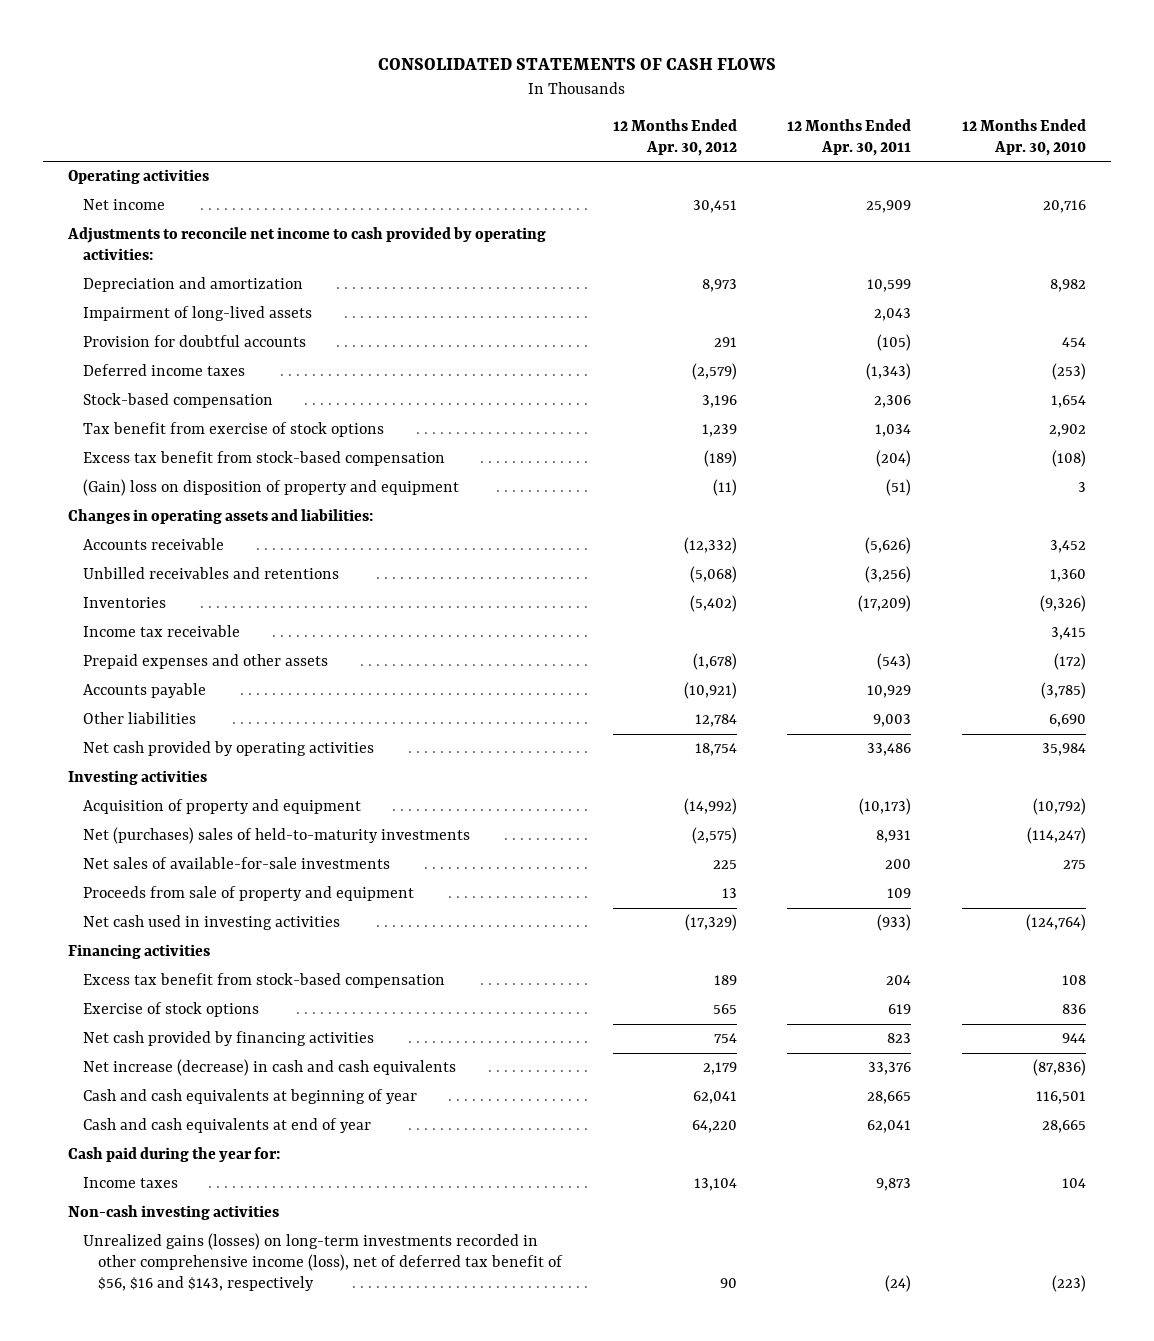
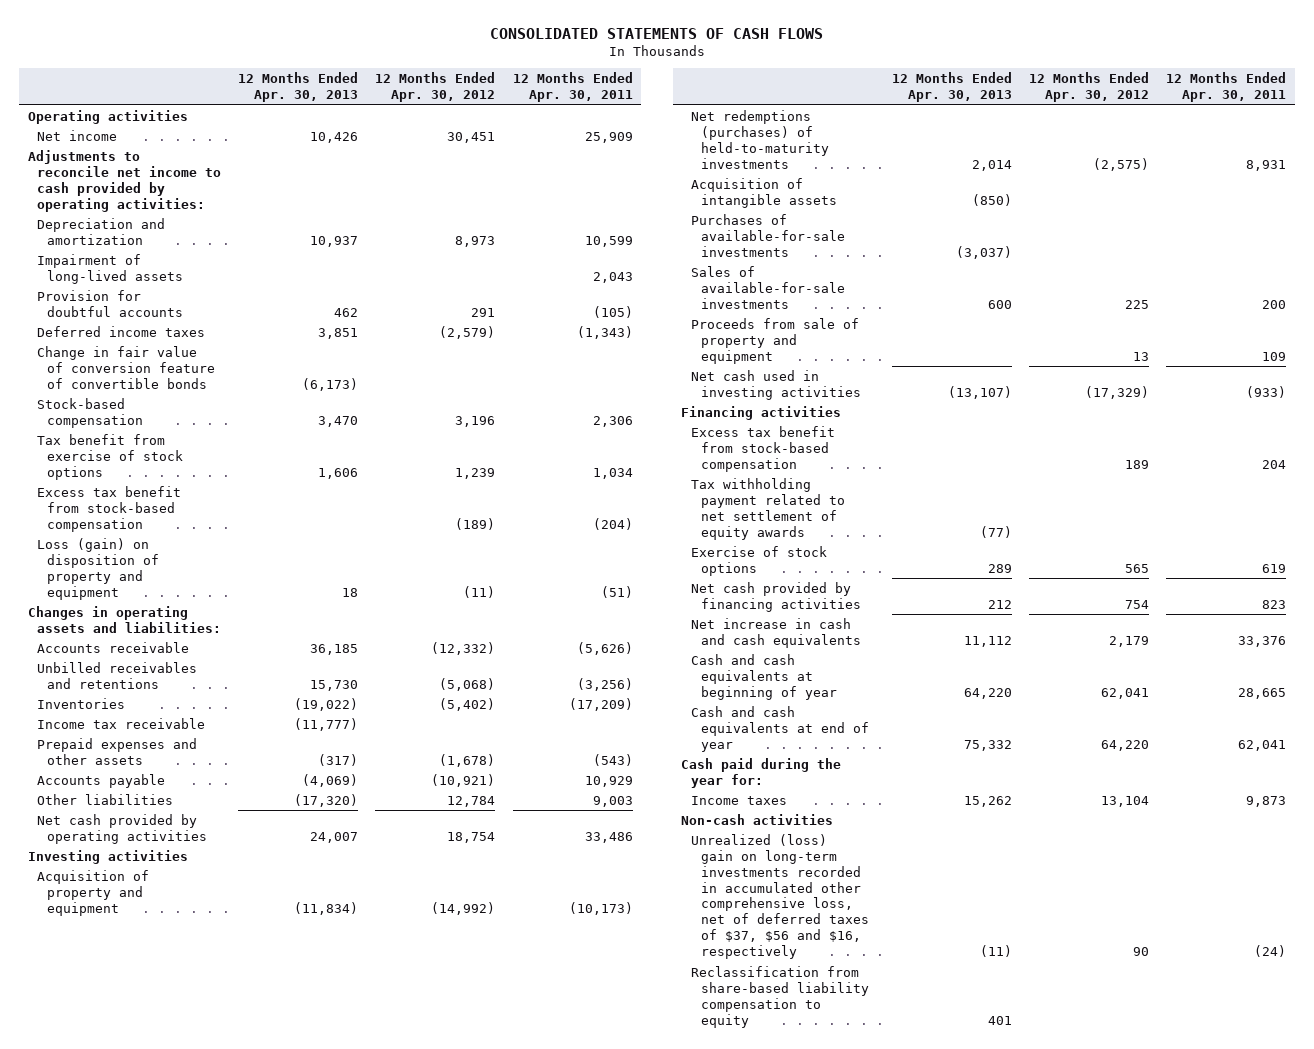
- | 12 Months Ended Apr. 30, 2012 | 12 Months Ended Apr. 30, 2011 | 12 Months Ended Apr. 30, 2010
+ | 12 Months Ended Apr. 30, 2013 | 12 Months Ended Apr. 30, 2012 | 12 Months Ended Apr. 30, 2011
+ Change in fair value of conversion feature of convertible bonds | (6,173) | |
- (Gain) loss on disposition of property and equipment | (11) | (51) | 3
+ Loss (gain) on disposition of property and equipment | 18 | (11) | (51)
- Net (purchases) sales of held-to-maturity investments | (2,575) | 8,931 | (114,247)
- Net sales of available-for-sale investments | 225 | 200 | 275
+ Net redemptions (purchases) of held-to-maturity investments | 2,014 | (2,575) | 8,931
+ Acquisition of intangible assets | (850) | |
+ Purchases of available-for-sale investments | (3,037) | |
+ Sales of available-for-sale investments | 600 | 225 | 200
+ Tax withholding payment related to net settlement of equity awards | (77) | |
- Net increase (decrease) in cash and cash equivalents | 2,179 | 33,376 | (87,836)
+ Net increase in cash and cash equivalents | 11,112 | 2,179 | 33,376
- Non-cash investing activities
- Unrealized gains (losses) on long-term investments recorded in other comprehensive income (loss), net of deferred tax benefit of $56, $16 and $143, respectively | 90 | (24) | (223)
+ Non-cash activities
+ Unrealized (loss) gain on long-term investments recorded in accumulated other comprehensive loss, net of deferred taxes of $37, $56 and $16, respectively | (11) | 90 | (24)
+ Reclassification from share-based liability compensation to equity | 401 | |

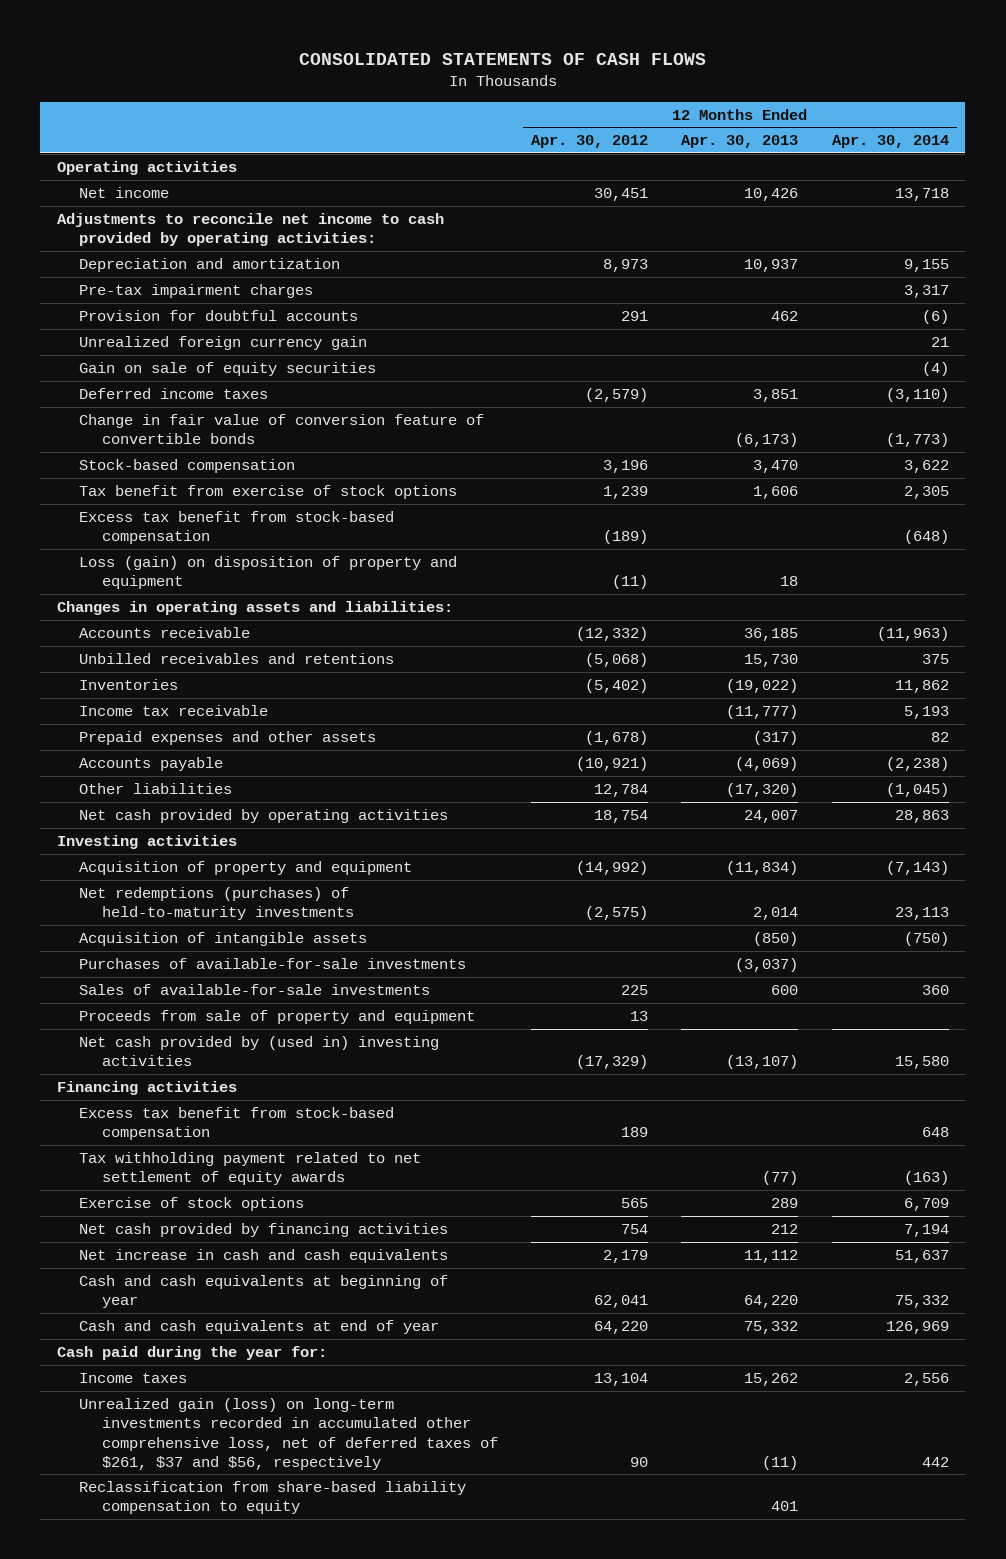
- | 12 Months Ended Apr. 30, 2013 | 12 Months Ended Apr. 30, 2012 | 12 Months Ended Apr. 30, 2011
+ | 12 Months Ended Apr. 30, 2012 | 12 Months Ended Apr. 30, 2013 | 12 Months Ended Apr. 30, 2014
- Impairment of long-lived assets | | | 2,043
+ Pre-tax impairment charges | | | 3,317
+ Unrealized foreign currency gain | | | 21
+ Gain on sale of equity securities | | | (4)
- Net cash used in investing activities | (13,107) | (17,329) | (933)
+ Net cash provided by (used in) investing activities | (17,329) | (13,107) | 15,580
- Non-cash activities
- Unrealized (loss) gain on long-term investments recorded in accumulated other comprehensive loss, net of deferred taxes of $37, $56 and $16, respectively | (11) | 90 | (24)
+ Unrealized gain (loss) on long-term investments recorded in accumulated other comprehensive loss, net of deferred taxes of $261, $37 and $56, respectively | 90 | (11) | 442

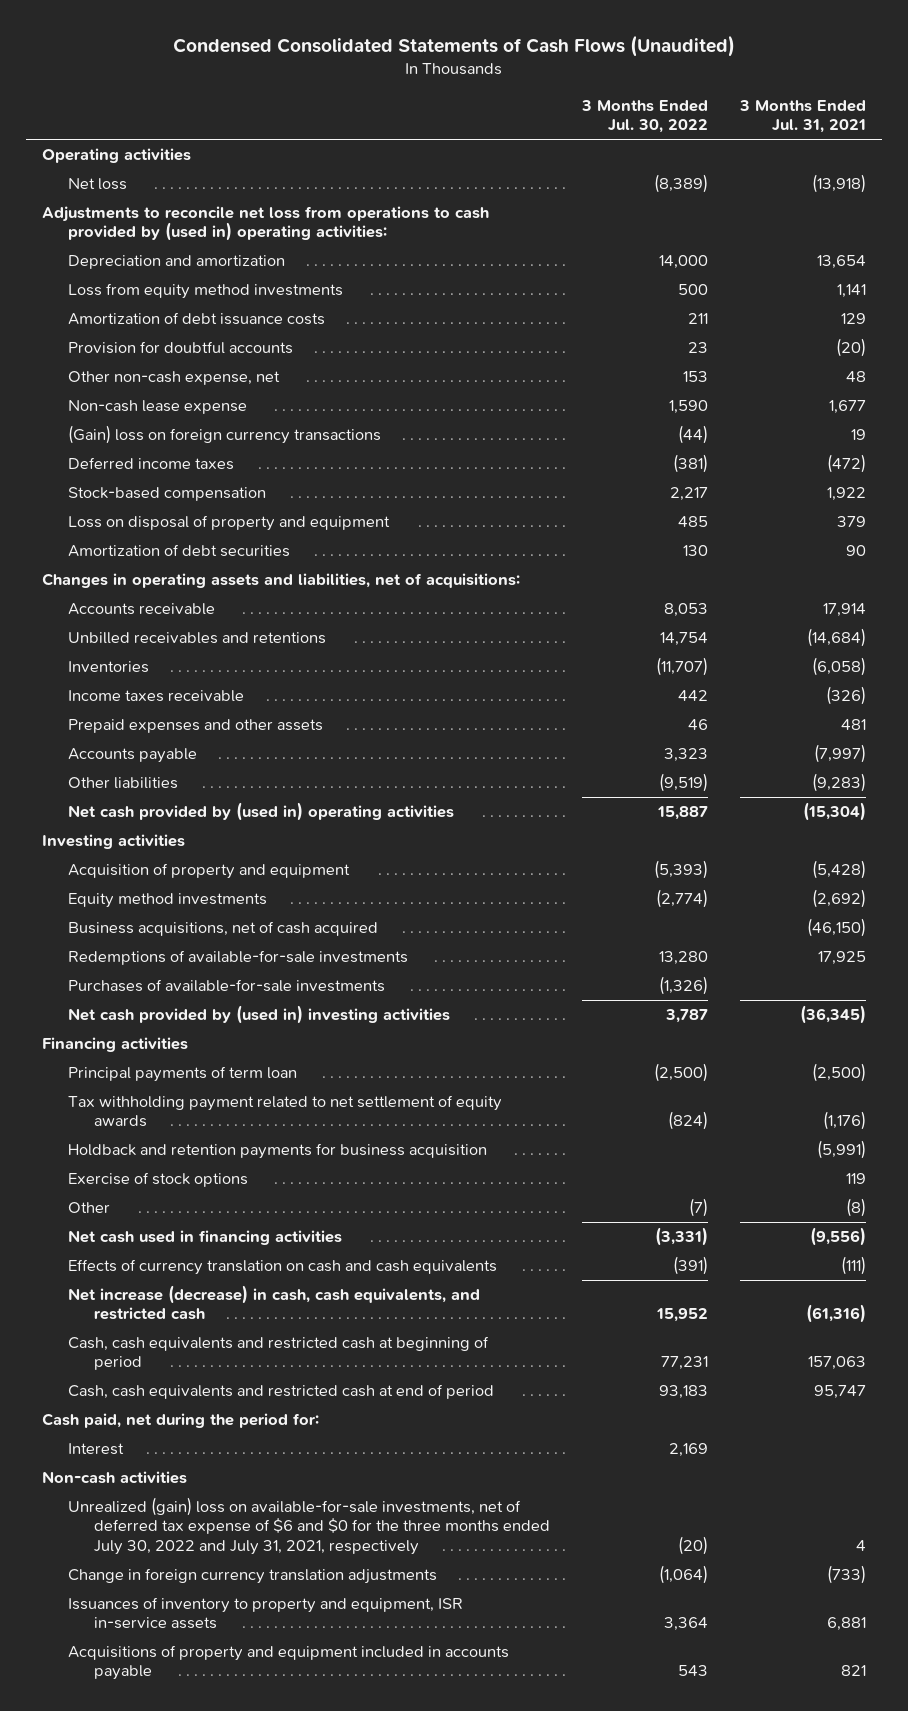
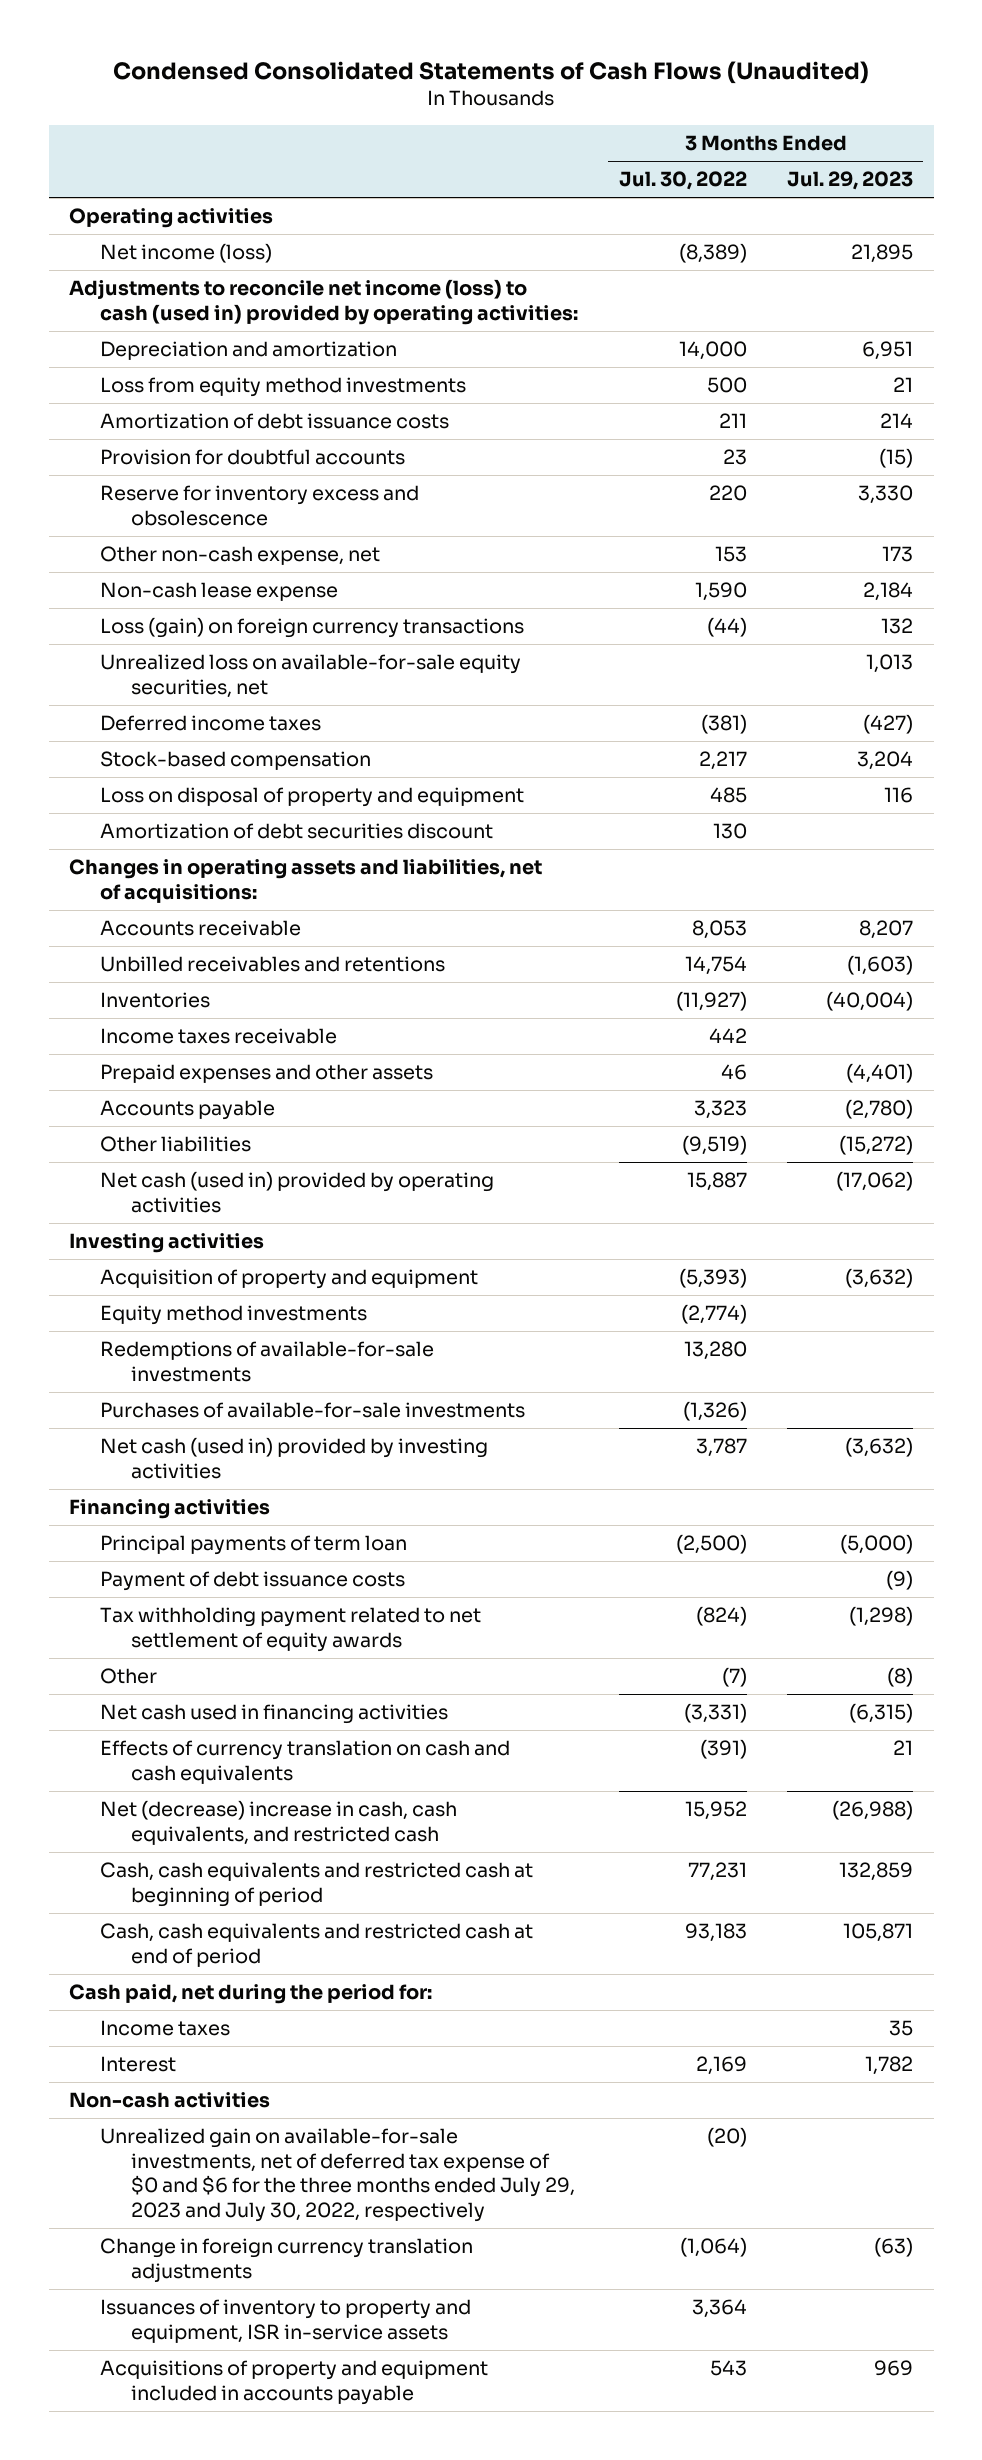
- | 3 Months Ended Jul. 30, 2022 | 3 Months Ended Jul. 31, 2021
+ | 3 Months Ended Jul. 30, 2022 | 3 Months Ended Jul. 29, 2023
- Net loss | (8,389) | (13,918)
- Adjustments to reconcile net loss from operations to cash provided by (used in) operating activities:
+ Net income (loss) | (8,389) | 21,895
+ Adjustments to reconcile net income (loss) to cash (used in) provided by operating activities:
+ Reserve for inventory excess and obsolescence | 220 | 3,330
- (Gain) loss on foreign currency transactions | (44) | 19
+ Loss (gain) on foreign currency transactions | (44) | 132
+ Unrealized loss on available-for-sale equity securities, net | | 1,013
- Amortization of debt securities | 130 | 90
+ Amortization of debt securities discount | 130 |
- Inventories | (11,707) | (6,058)
+ Inventories | (11,927) | (40,004)
- Net cash provided by (used in) operating activities | 15,887 | (15,304)
+ Net cash (used in) provided by operating activities | 15,887 | (17,062)
- Business acquisitions, net of cash acquired | | (46,150)
- Net cash provided by (used in) investing activities | 3,787 | (36,345)
+ Net cash (used in) provided by investing activities | 3,787 | (3,632)
+ Payment of debt issuance costs | | (9)
- Holdback and retention payments for business acquisition | | (5,991)
- Exercise of stock options | | 119
- Net increase (decrease) in cash, cash equivalents, and restricted cash | 15,952 | (61,316)
+ Net (decrease) increase in cash, cash equivalents, and restricted cash | 15,952 | (26,988)
+ Income taxes | | 35
- Unrealized (gain) loss on available-for-sale investments, net of deferred tax expense of $6 and $0 for the three months ended July 30, 2022 and July 31, 2021, respectively | (20) | 4
+ Unrealized gain on available-for-sale investments, net of deferred tax expense of $0 and $6 for the three months ended July 29, 2023 and July 30, 2022, respectively | (20) |

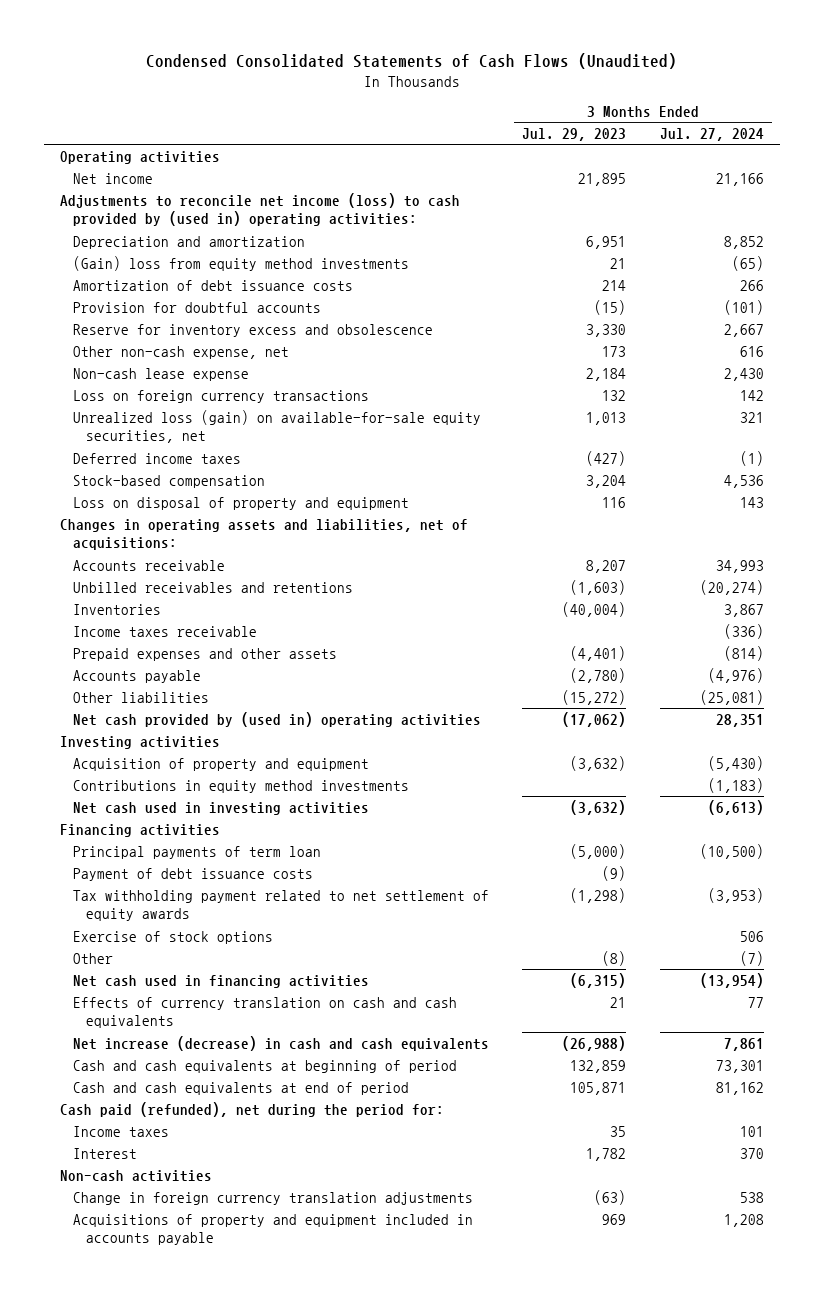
- | 3 Months Ended Jul. 30, 2022 | 3 Months Ended Jul. 29, 2023
+ | 3 Months Ended Jul. 29, 2023 | 3 Months Ended Jul. 27, 2024
- Net income (loss) | (8,389) | 21,895
- Adjustments to reconcile net income (loss) to cash (used in) provided by operating activities:
+ Net income | 21,895 | 21,166
+ Adjustments to reconcile net income (loss) to cash provided by (used in) operating activities:
- Loss from equity method investments | 500 | 21
+ (Gain) loss from equity method investments | 21 | (65)
- Loss (gain) on foreign currency transactions | (44) | 132
- Unrealized loss on available-for-sale equity securities, net | | 1,013
+ Loss on foreign currency transactions | 132 | 142
+ Unrealized loss (gain) on available-for-sale equity securities, net | 1,013 | 321
- Amortization of debt securities discount | 130 |
- Net cash (used in) provided by operating activities | 15,887 | (17,062)
+ Net cash provided by (used in) operating activities | (17,062) | 28,351
- Equity method investments | (2,774) |
- Redemptions of available-for-sale investments | 13,280 |
- Purchases of available-for-sale investments | (1,326) |
- Net cash (used in) provided by investing activities | 3,787 | (3,632)
+ Contributions in equity method investments | | (1,183)
+ Net cash used in investing activities | (3,632) | (6,613)
+ Exercise of stock options | | 506
- Net (decrease) increase in cash, cash equivalents, and restricted cash | 15,952 | (26,988)
- Cash, cash equivalents and restricted cash at beginning of period | 77,231 | 132,859
- Cash, cash equivalents and restricted cash at end of period | 93,183 | 105,871
- Cash paid, net during the period for:
+ Net increase (decrease) in cash and cash equivalents | (26,988) | 7,861
+ Cash and cash equivalents at beginning of period | 132,859 | 73,301
+ Cash and cash equivalents at end of period | 105,871 | 81,162
+ Cash paid (refunded), net during the period for:
- Unrealized gain on available-for-sale investments, net of deferred tax expense of $0 and $6 for the three months ended July 29, 2023 and July 30, 2022, respectively | (20) |
- Issuances of inventory to property and equipment, ISR in-service assets | 3,364 |

